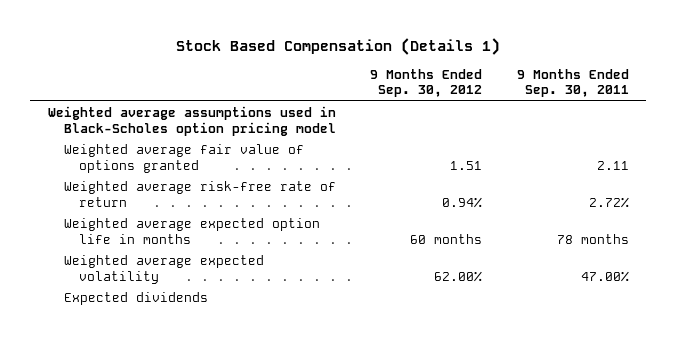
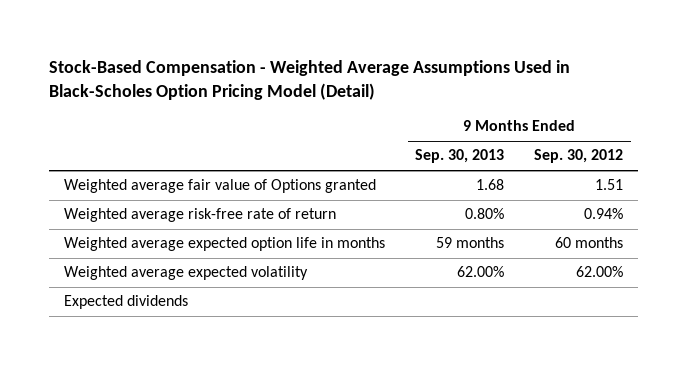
- Stock Based Compensation (Details 1)
+ Stock-Based Compensation - Weighted Average Assumptions Used in Black-Scholes Option Pricing Model (Detail)
- | 9 Months Ended Sep. 30, 2012 | 9 Months Ended Sep. 30, 2011
+ | 9 Months Ended Sep. 30, 2013 | 9 Months Ended Sep. 30, 2012
- Weighted average assumptions used in Black-Scholes option pricing model
- Weighted average fair value of options granted | 1.51 | 2.11
+ Weighted average fair value of Options granted | 1.68 | 1.51

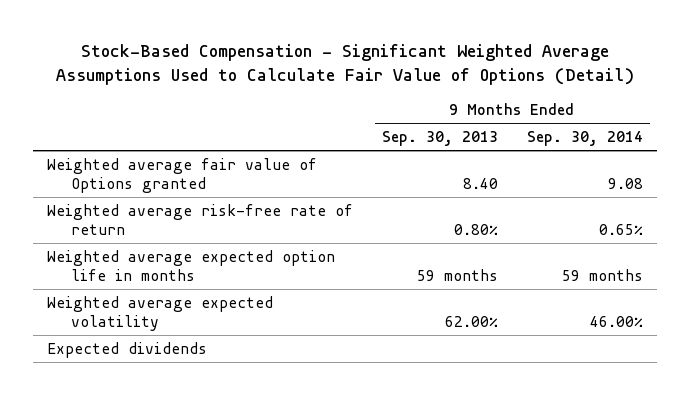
- Stock-Based Compensation - Weighted Average Assumptions Used in Black-Scholes Option Pricing Model (Detail)
+ Stock-Based Compensation - Significant Weighted Average Assumptions Used to Calculate Fair Value of Options (Detail)
- | 9 Months Ended Sep. 30, 2013 | 9 Months Ended Sep. 30, 2012
+ | 9 Months Ended Sep. 30, 2013 | 9 Months Ended Sep. 30, 2014
- Weighted average fair value of Options granted | 1.68 | 1.51
+ Weighted average fair value of Options granted | 8.40 | 9.08

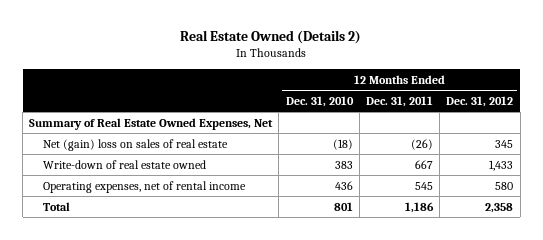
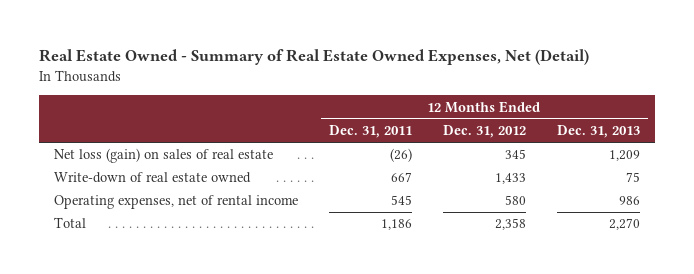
- Real Estate Owned (Details 2)
+ Real Estate Owned - Summary of Real Estate Owned Expenses, Net (Detail)
- | 12 Months Ended Dec. 31, 2010 | 12 Months Ended Dec. 31, 2011 | 12 Months Ended Dec. 31, 2012
+ | 12 Months Ended Dec. 31, 2011 | 12 Months Ended Dec. 31, 2012 | 12 Months Ended Dec. 31, 2013
- Summary of Real Estate Owned Expenses, Net
- Net (gain) loss on sales of real estate | (18) | (26) | 345
+ Net loss (gain) on sales of real estate | (26) | 345 | 1,209

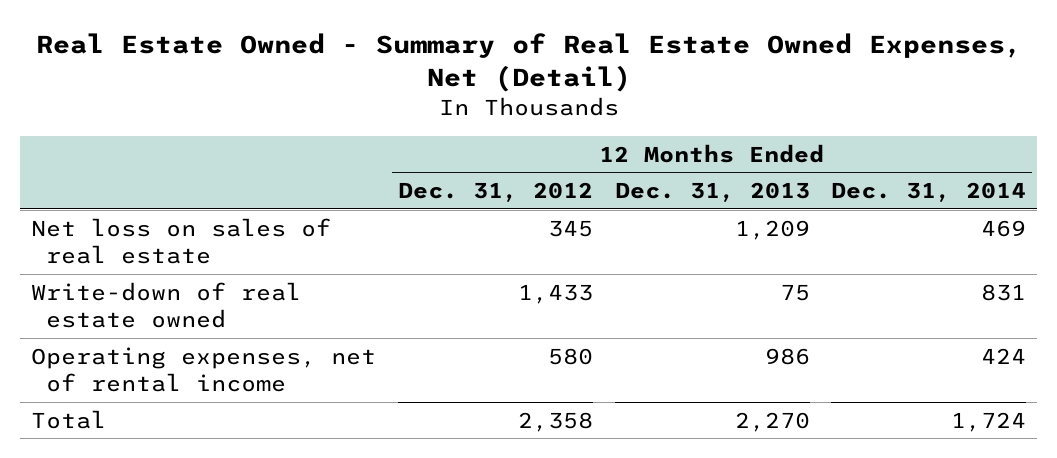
- | 12 Months Ended Dec. 31, 2011 | 12 Months Ended Dec. 31, 2012 | 12 Months Ended Dec. 31, 2013
+ | 12 Months Ended Dec. 31, 2012 | 12 Months Ended Dec. 31, 2013 | 12 Months Ended Dec. 31, 2014
- Net loss (gain) on sales of real estate | (26) | 345 | 1,209
+ Net loss on sales of real estate | 345 | 1,209 | 469

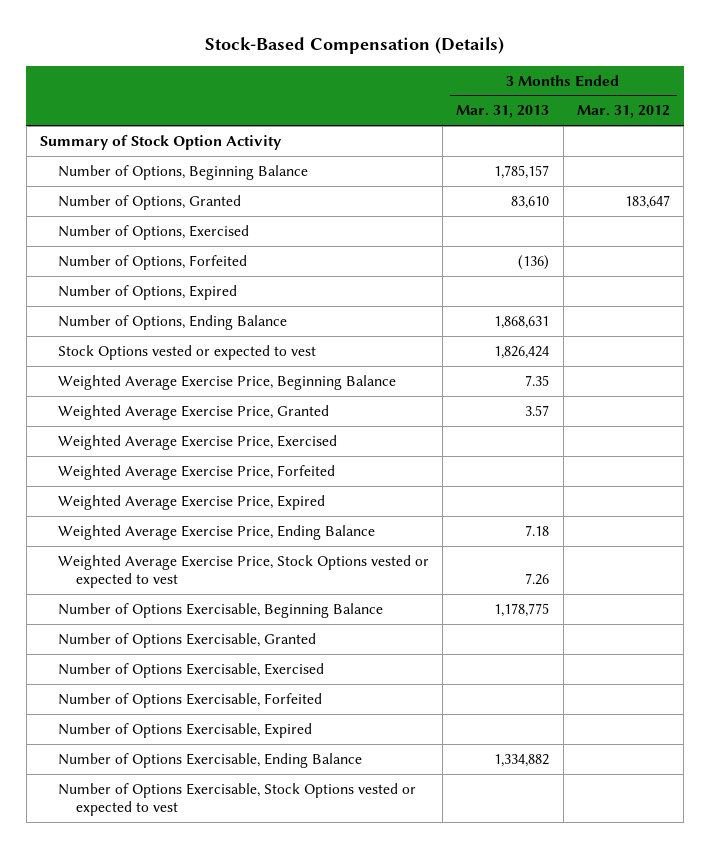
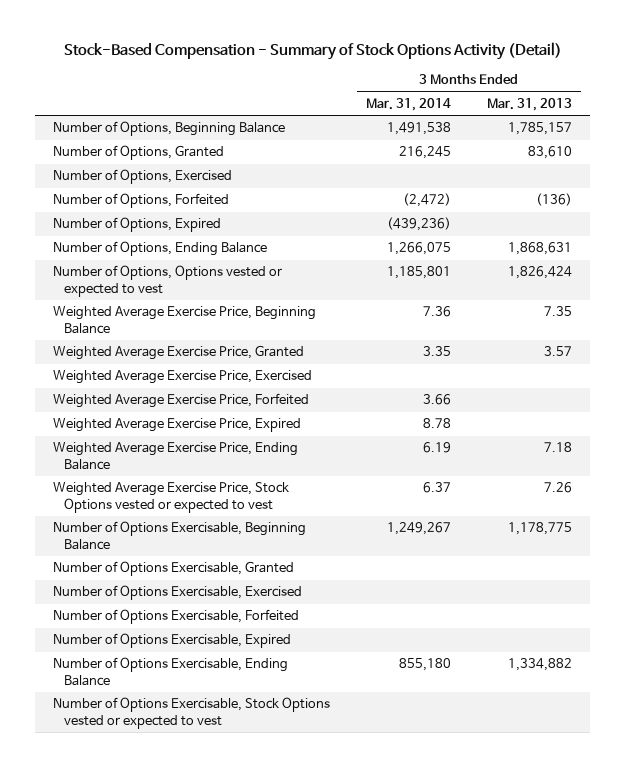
- Stock-Based Compensation (Details)
+ Stock-Based Compensation - Summary of Stock Options Activity (Detail)
- | 3 Months Ended Mar. 31, 2013 | 3 Months Ended Mar. 31, 2012
+ | 3 Months Ended Mar. 31, 2014 | 3 Months Ended Mar. 31, 2013
- Summary of Stock Option Activity
- Stock Options vested or expected to vest | 1,826,424 |
+ Number of Options, Options vested or expected to vest | 1,185,801 | 1,826,424

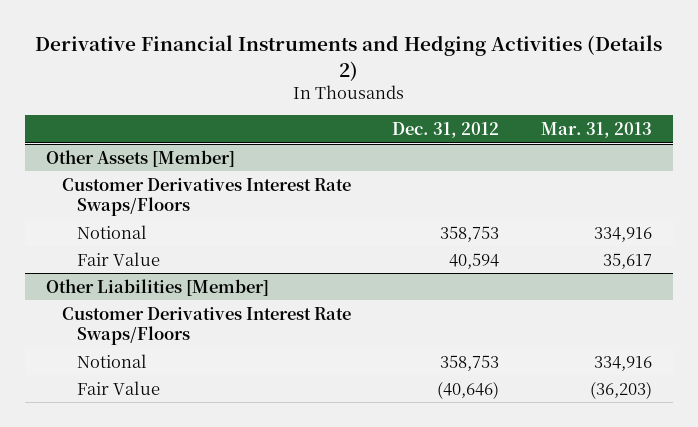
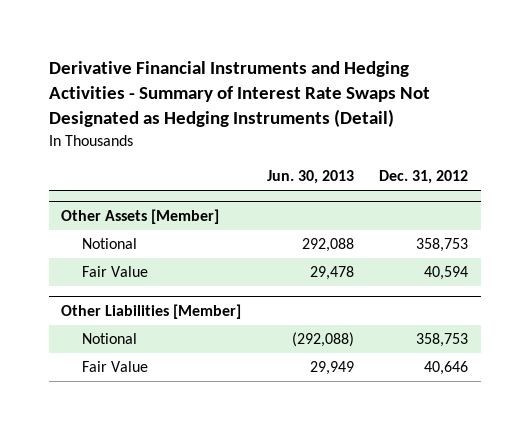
- Derivative Financial Instruments and Hedging Activities (Details 2)
+ Derivative Financial Instruments and Hedging Activities - Summary of Interest Rate Swaps Not Designated as Hedging Instruments (Detail)
- | Dec. 31, 2012 | Mar. 31, 2013
+ | Jun. 30, 2013 | Dec. 31, 2012
@ Other Assets [Member]
- Customer Derivatives Interest Rate Swaps/Floors
@ Other Liabilities [Member]
- Customer Derivatives Interest Rate Swaps/Floors
- Fair Value | (40,646) | (36,203)
+ Fair Value | 29,949 | 40,646

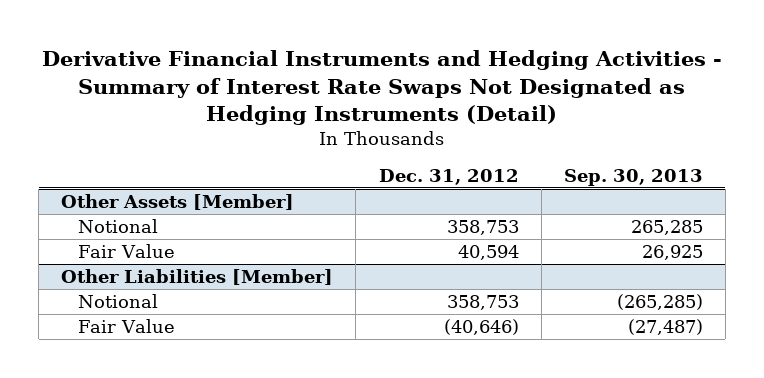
- | Jun. 30, 2013 | Dec. 31, 2012
+ | Dec. 31, 2012 | Sep. 30, 2013
@ Other Liabilities [Member]
- Fair Value | 29,949 | 40,646
+ Fair Value | (40,646) | (27,487)

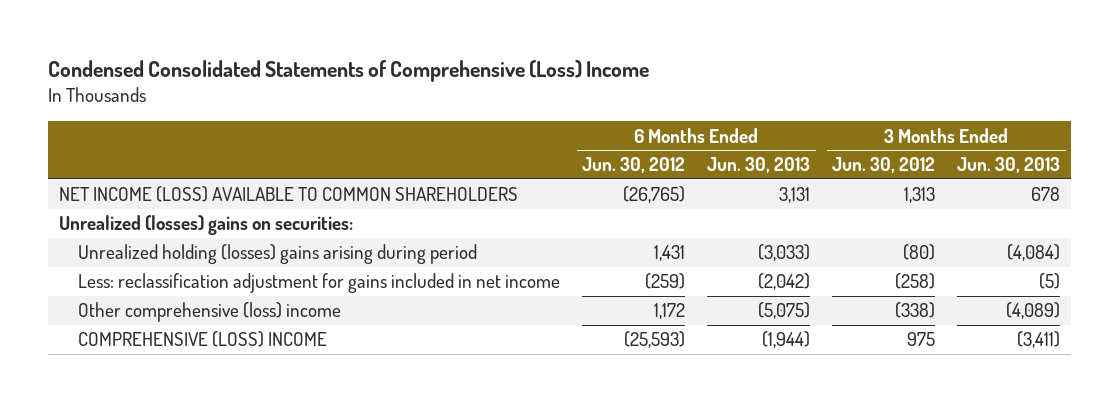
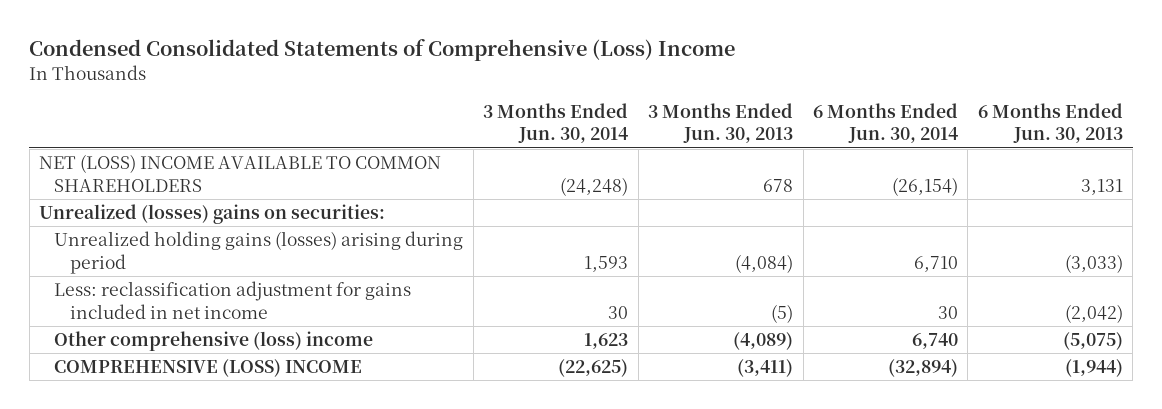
- | 6 Months Ended Jun. 30, 2012 | 6 Months Ended Jun. 30, 2013 | 3 Months Ended Jun. 30, 2012 | 3 Months Ended Jun. 30, 2013
+ | 3 Months Ended Jun. 30, 2014 | 3 Months Ended Jun. 30, 2013 | 6 Months Ended Jun. 30, 2014 | 6 Months Ended Jun. 30, 2013
- NET INCOME (LOSS) AVAILABLE TO COMMON SHAREHOLDERS | (26,765) | 3,131 | 1,313 | 678
+ NET (LOSS) INCOME AVAILABLE TO COMMON SHAREHOLDERS | (24,248) | 678 | (26,154) | 3,131
- Unrealized holding (losses) gains arising during period | 1,431 | (3,033) | (80) | (4,084)
+ Unrealized holding gains (losses) arising during period | 1,593 | (4,084) | 6,710 | (3,033)

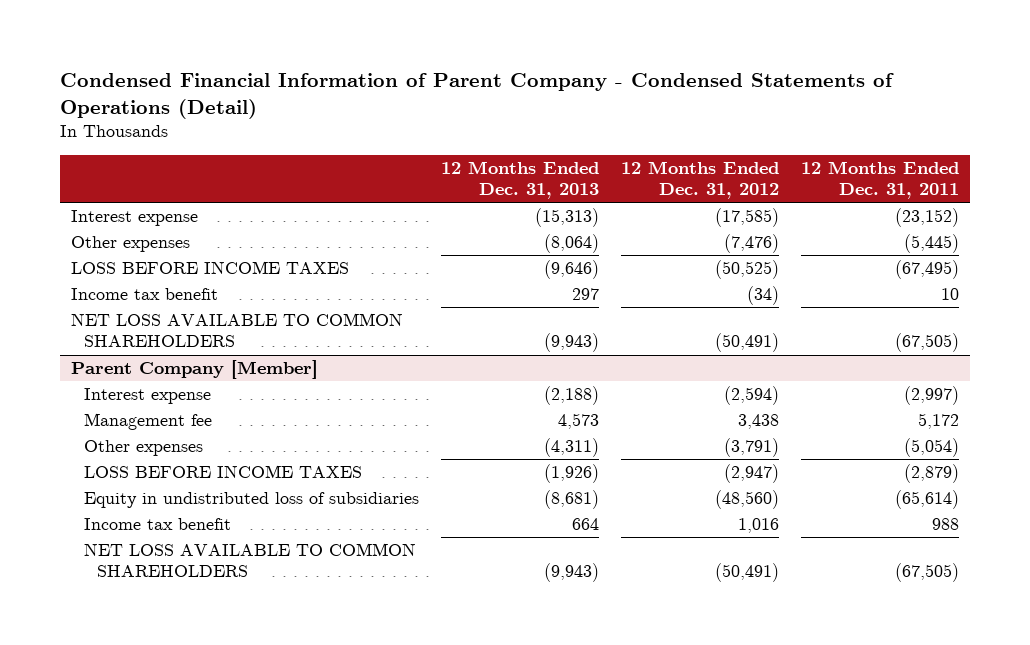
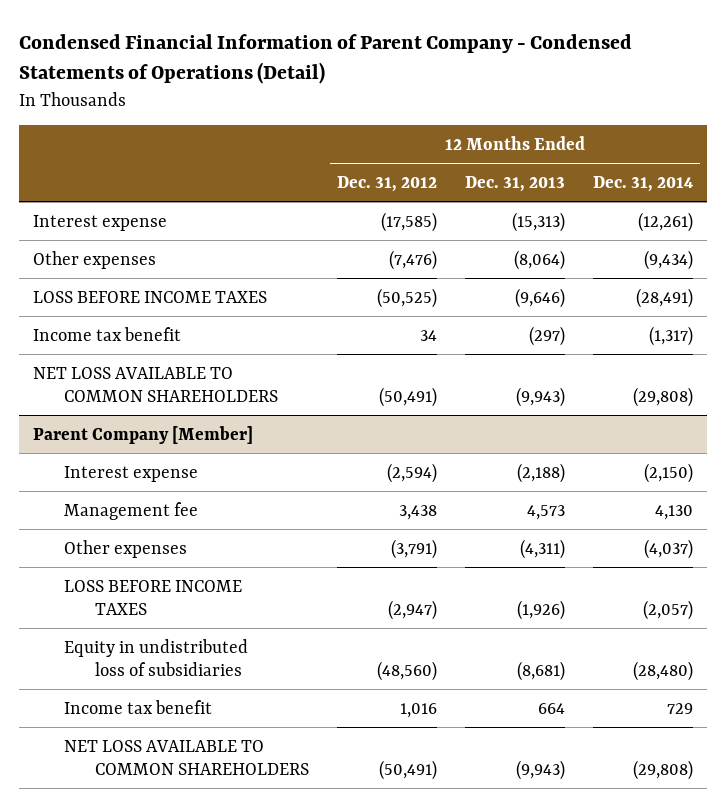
- | 12 Months Ended Dec. 31, 2013 | 12 Months Ended Dec. 31, 2012 | 12 Months Ended Dec. 31, 2011
+ | 12 Months Ended Dec. 31, 2012 | 12 Months Ended Dec. 31, 2013 | 12 Months Ended Dec. 31, 2014
- Income tax benefit | 297 | (34) | 10
+ Income tax benefit | 34 | (297) | (1,317)

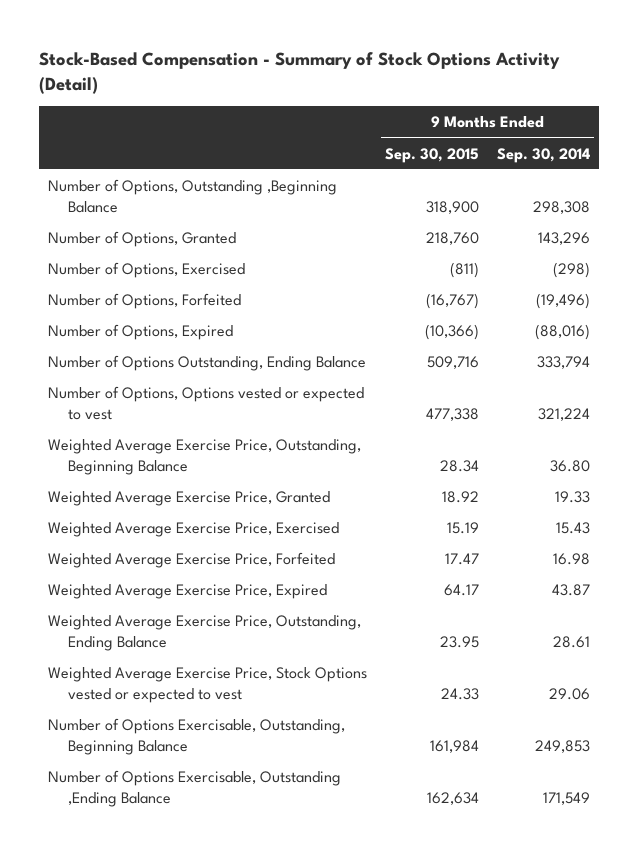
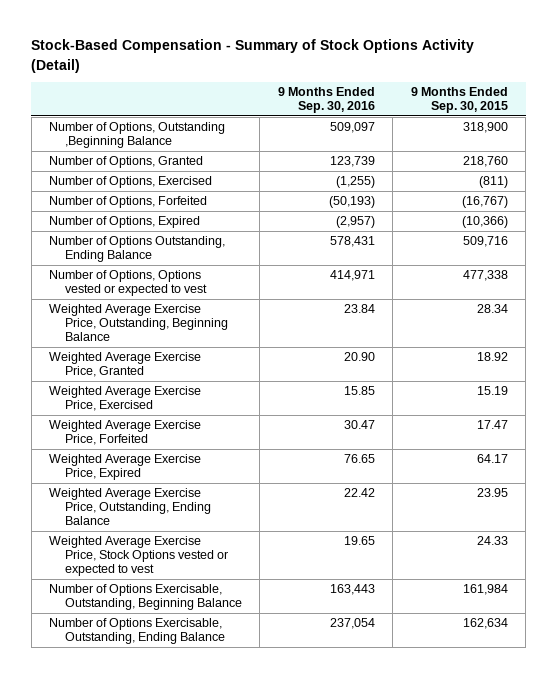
- | 9 Months Ended Sep. 30, 2015 | 9 Months Ended Sep. 30, 2014
+ | 9 Months Ended Sep. 30, 2016 | 9 Months Ended Sep. 30, 2015
- Number of Options Exercisable, Outstanding ,Ending Balance | 162,634 | 171,549
+ Number of Options Exercisable, Outstanding, Ending Balance | 237,054 | 162,634

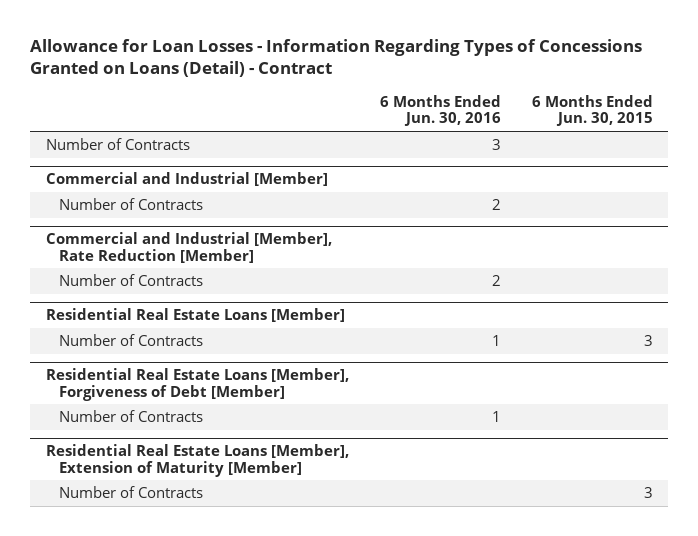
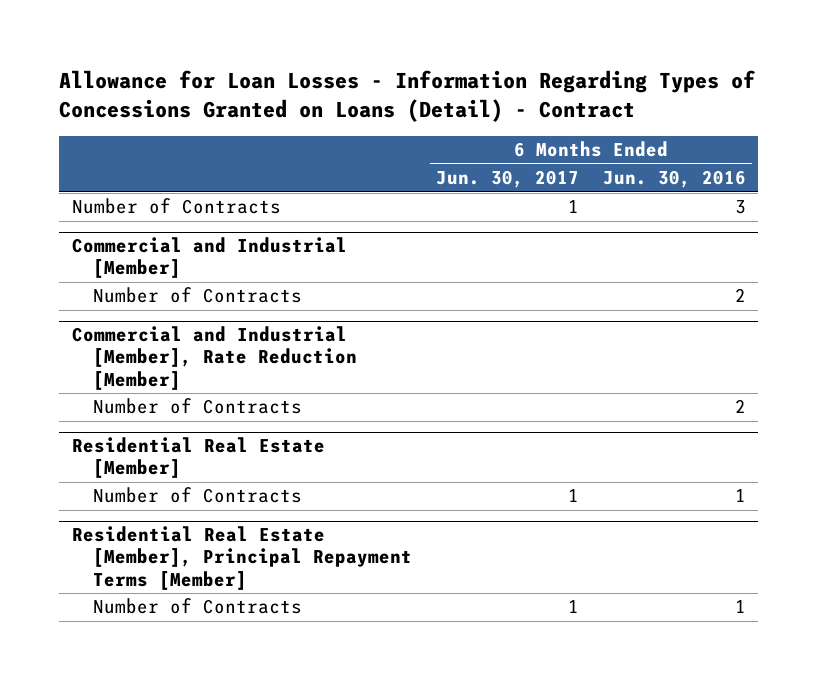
- | 6 Months Ended Jun. 30, 2016 | 6 Months Ended Jun. 30, 2015
+ | 6 Months Ended Jun. 30, 2017 | 6 Months Ended Jun. 30, 2016
- Residential Real Estate Loans [Member]
+ Residential Real Estate [Member]
- Residential Real Estate Loans [Member], Forgiveness of Debt [Member]
+ Residential Real Estate [Member], Principal Repayment Terms [Member]
- Residential Real Estate Loans [Member], Extension of Maturity [Member]
- Number of Contracts | | 3

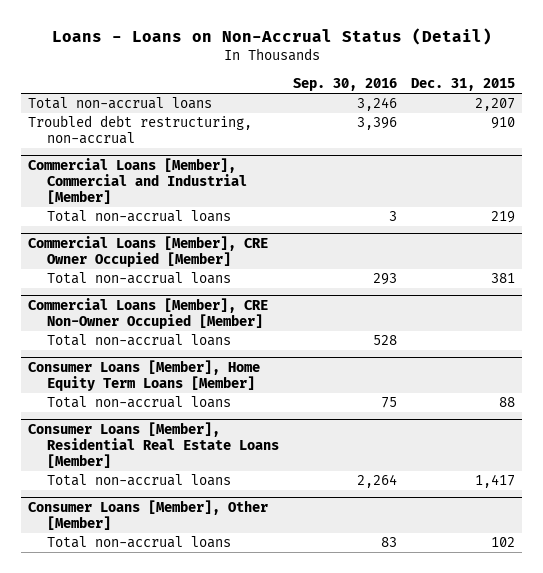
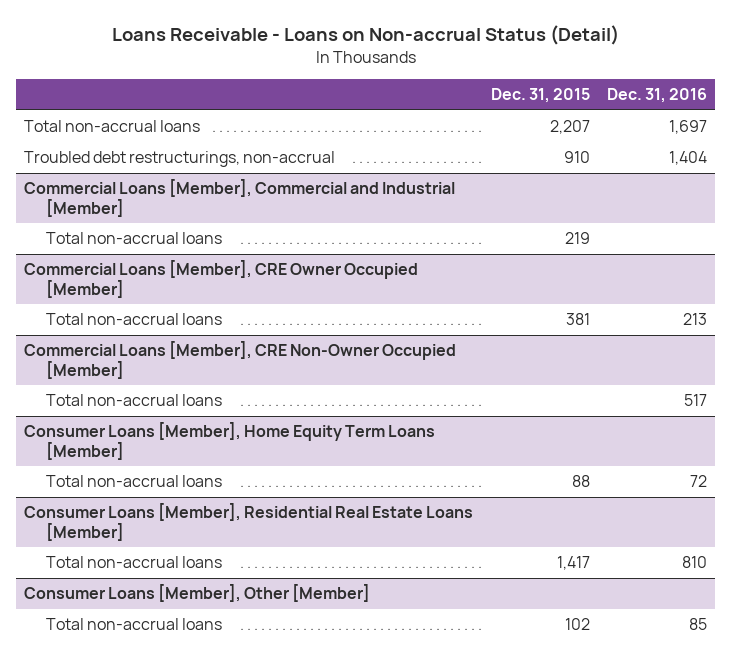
- Loans - Loans on Non-Accrual Status (Detail)
+ Loans Receivable - Loans on Non-accrual Status (Detail)
- | Sep. 30, 2016 | Dec. 31, 2015
+ | Dec. 31, 2015 | Dec. 31, 2016
- Troubled debt restructuring, non-accrual | 3,396 | 910
+ Troubled debt restructurings, non-accrual | 910 | 1,404

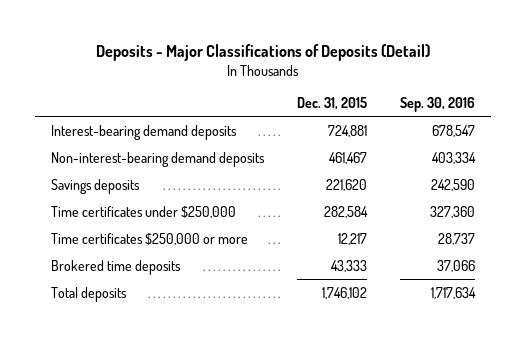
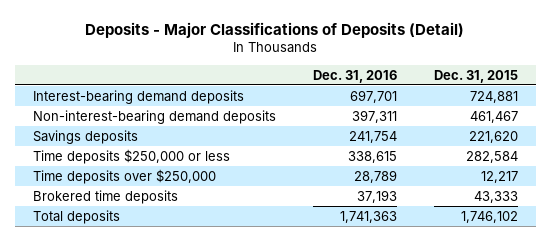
- | Dec. 31, 2015 | Sep. 30, 2016
+ | Dec. 31, 2016 | Dec. 31, 2015
- Time certificates under $250,000 | 282,584 | 327,360
- Time certificates $250,000 or more | 12,217 | 28,737
+ Time deposits $250,000 or less | 338,615 | 282,584
+ Time deposits over $250,000 | 28,789 | 12,217

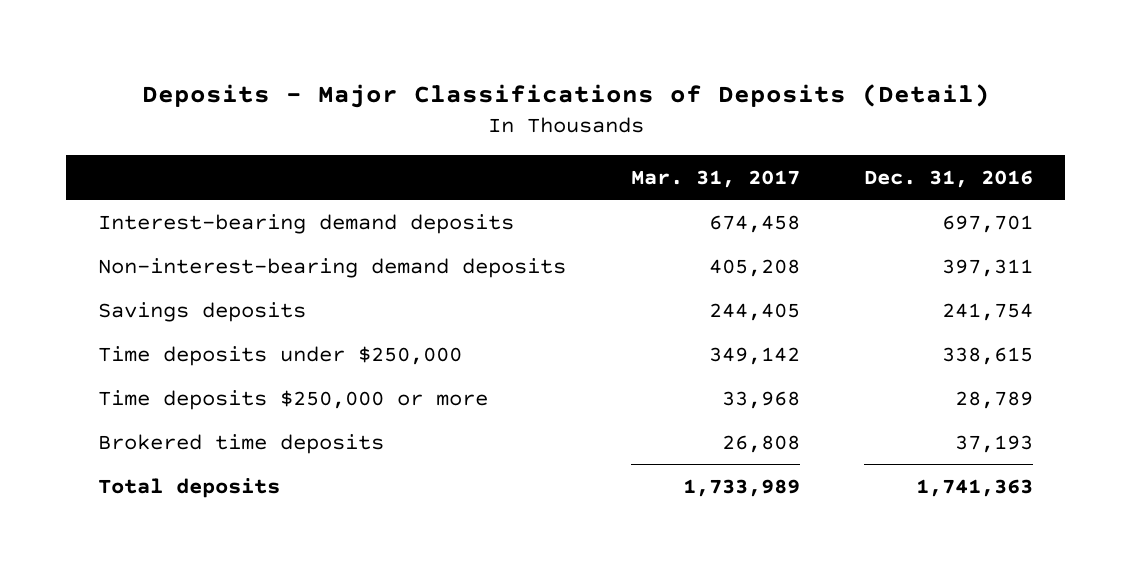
- | Dec. 31, 2016 | Dec. 31, 2015
+ | Mar. 31, 2017 | Dec. 31, 2016
- Time deposits $250,000 or less | 338,615 | 282,584
- Time deposits over $250,000 | 28,789 | 12,217
+ Time deposits under $250,000 | 349,142 | 338,615
+ Time deposits $250,000 or more | 33,968 | 28,789

